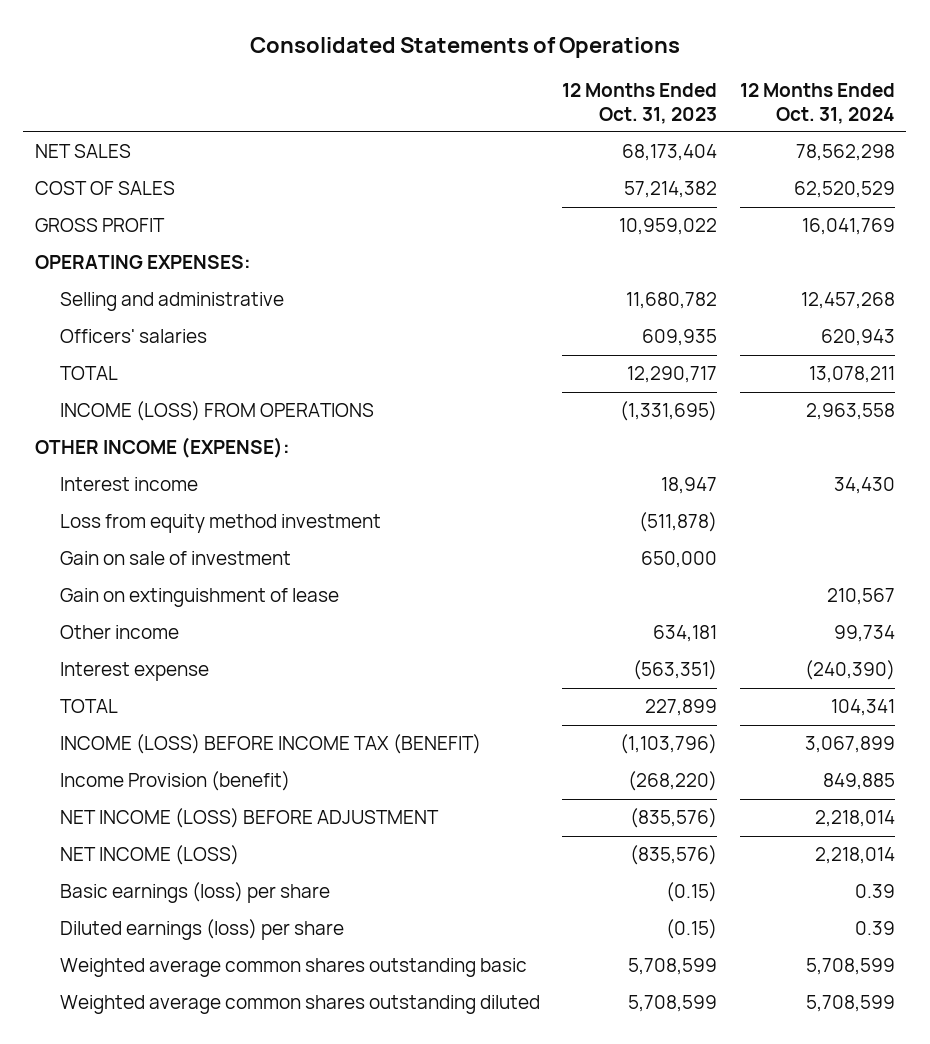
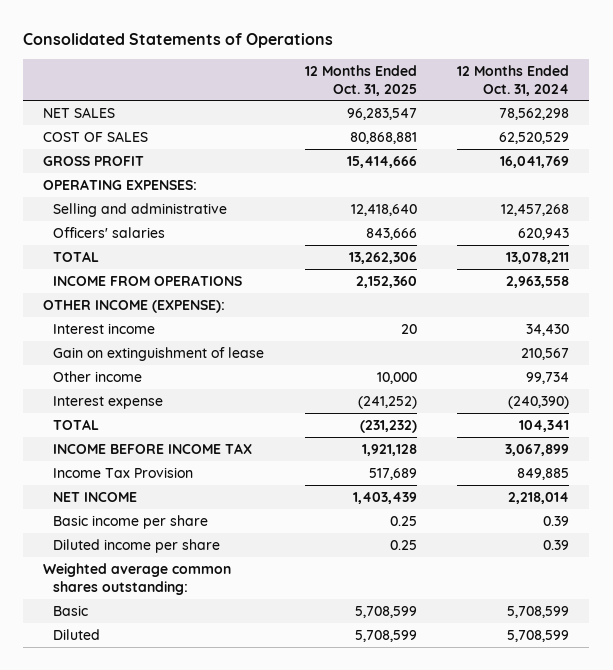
- | 12 Months Ended Oct. 31, 2023 | 12 Months Ended Oct. 31, 2024
+ | 12 Months Ended Oct. 31, 2025 | 12 Months Ended Oct. 31, 2024
- INCOME (LOSS) FROM OPERATIONS | (1,331,695) | 2,963,558
+ INCOME FROM OPERATIONS | 2,152,360 | 2,963,558
- Loss from equity method investment | (511,878) |
- Gain on sale of investment | 650,000 |
- INCOME (LOSS) BEFORE INCOME TAX (BENEFIT) | (1,103,796) | 3,067,899
- Income Provision (benefit) | (268,220) | 849,885
- NET INCOME (LOSS) BEFORE ADJUSTMENT | (835,576) | 2,218,014
- NET INCOME (LOSS) | (835,576) | 2,218,014
- Basic earnings (loss) per share | (0.15) | 0.39
- Diluted earnings (loss) per share | (0.15) | 0.39
- Weighted average common shares outstanding basic | 5,708,599 | 5,708,599
- Weighted average common shares outstanding diluted | 5,708,599 | 5,708,599
+ INCOME BEFORE INCOME TAX | 1,921,128 | 3,067,899
+ Income Tax Provision | 517,689 | 849,885
+ NET INCOME | 1,403,439 | 2,218,014
+ Basic income per share | 0.25 | 0.39
+ Diluted income per share | 0.25 | 0.39
+ Weighted average common shares outstanding:
+ Basic | 5,708,599 | 5,708,599
+ Diluted | 5,708,599 | 5,708,599

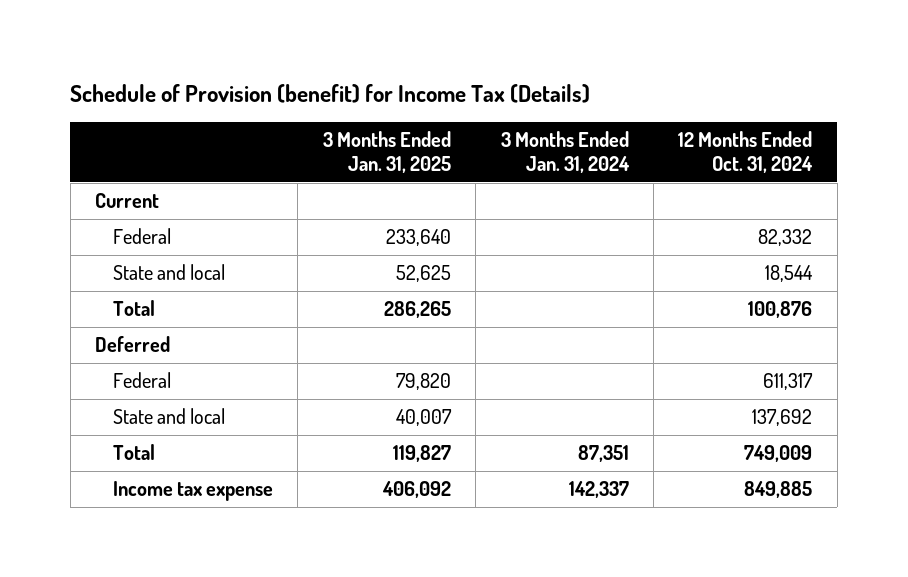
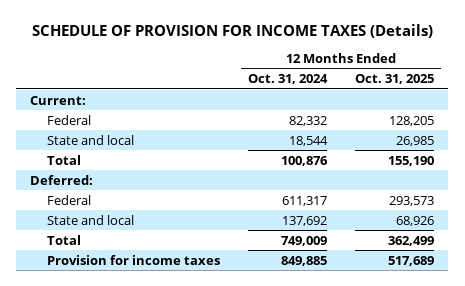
- Schedule of Provision (benefit) for Income Tax (Details)
+ SCHEDULE OF PROVISION FOR INCOME TAXES (Details)
- | 3 Months Ended Jan. 31, 2025 | 3 Months Ended Jan. 31, 2024 | 12 Months Ended Oct. 31, 2024
+ | 12 Months Ended Oct. 31, 2024 | 12 Months Ended Oct. 31, 2025
- Current
+ Current:
- Deferred
+ Deferred:
- Income tax expense | 406,092 | 142,337 | 849,885
+ Provision for income taxes | 849,885 | 517,689

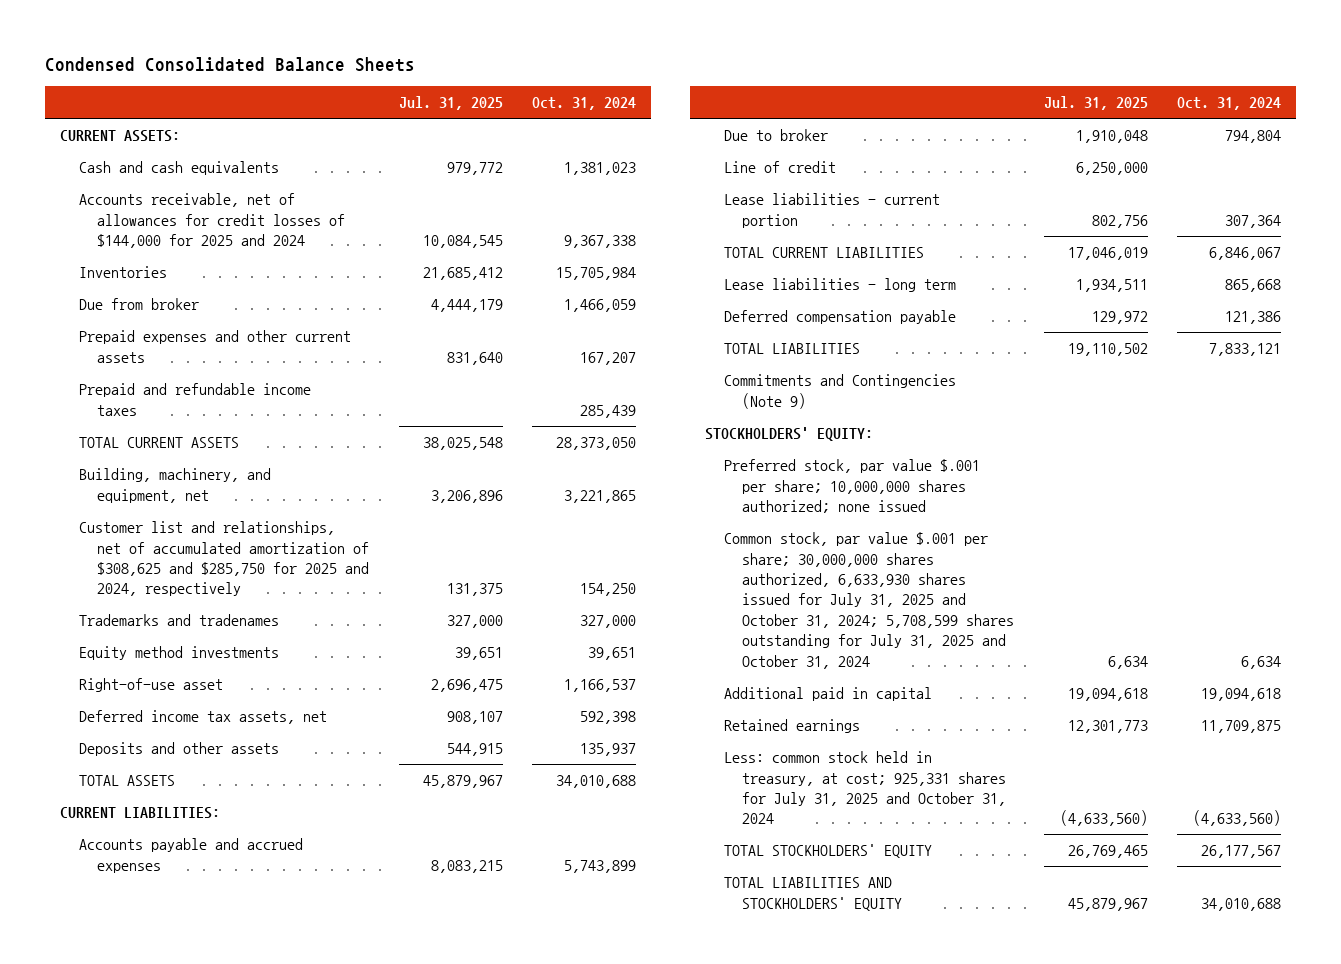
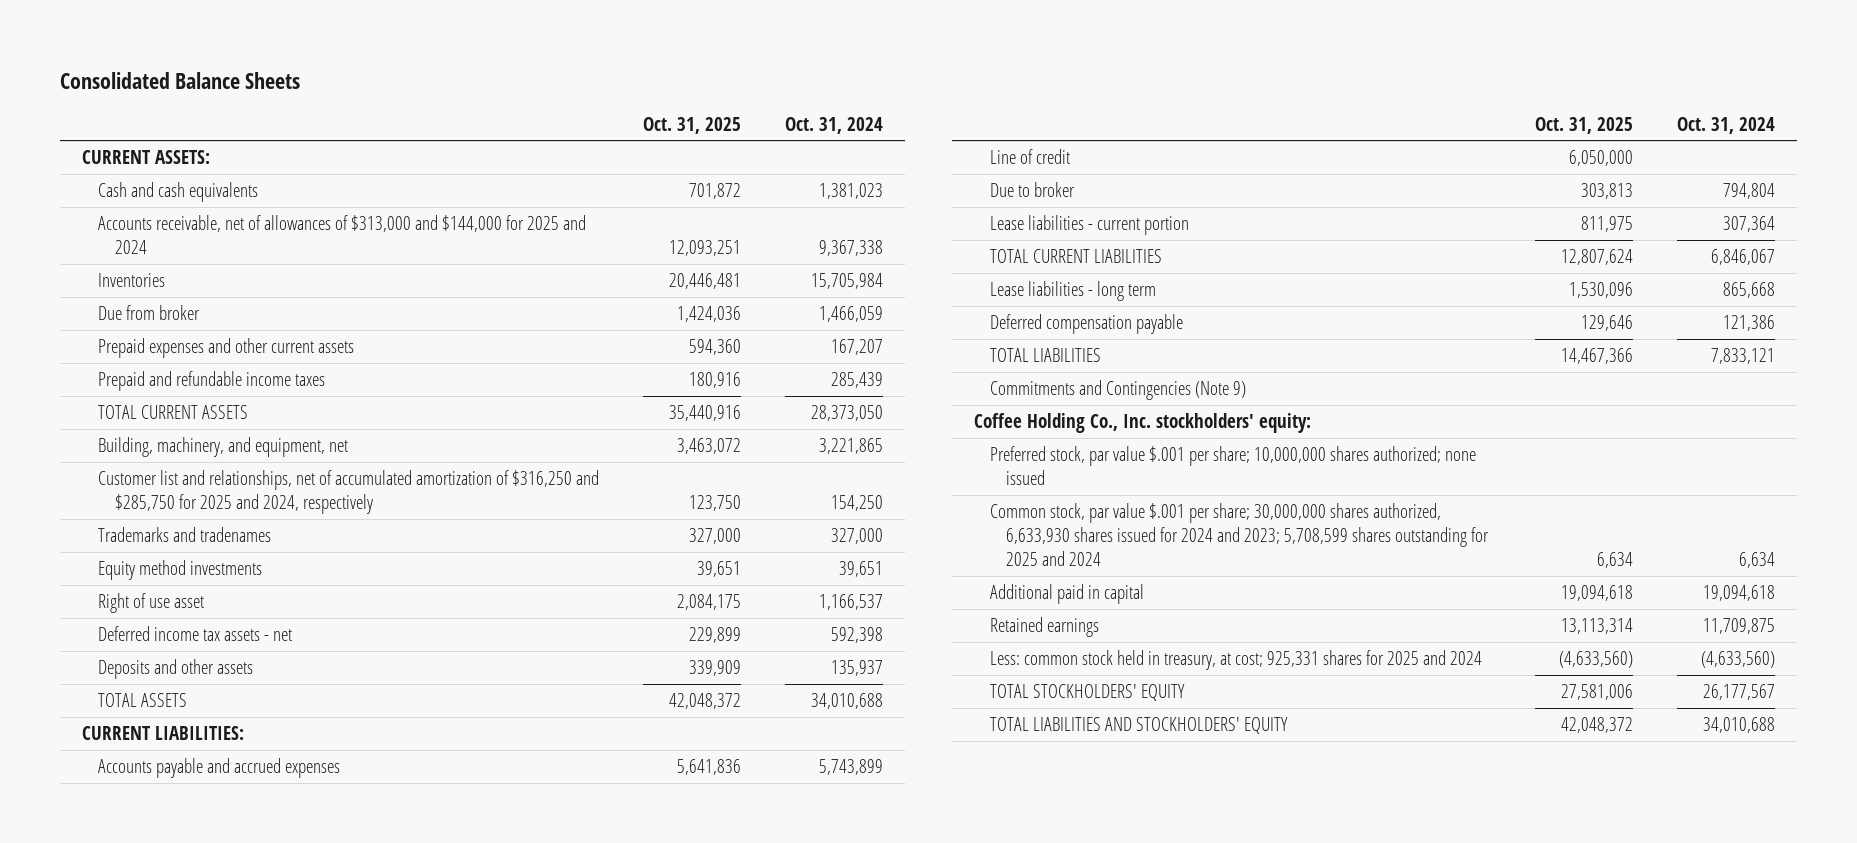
- Condensed Consolidated Balance Sheets
+ Consolidated Balance Sheets
- | Jul. 31, 2025 | Oct. 31, 2024
+ | Oct. 31, 2025 | Oct. 31, 2024
- Accounts receivable, net of allowances for credit losses of $144,000 for 2025 and 2024 | 10,084,545 | 9,367,338
+ Accounts receivable, net of allowances of $313,000 and $144,000 for 2025 and 2024 | 12,093,251 | 9,367,338
- Customer list and relationships, net of accumulated amortization of $308,625 and $285,750 for 2025 and 2024, respectively | 131,375 | 154,250
+ Customer list and relationships, net of accumulated amortization of $316,250 and $285,750 for 2025 and 2024, respectively | 123,750 | 154,250
- Right-of-use asset | 2,696,475 | 1,166,537
- Deferred income tax assets, net | 908,107 | 592,398
+ Right of use asset | 2,084,175 | 1,166,537
+ Deferred income tax assets - net | 229,899 | 592,398
moved down: Due to broker | 303,813 | 794,804
- STOCKHOLDERS' EQUITY:
+ Coffee Holding Co., Inc. stockholders' equity:
- Common stock, par value $.001 per share; 30,000,000 shares authorized, 6,633,930 shares issued for July 31, 2025 and October 31, 2024; 5,708,599 shares outstanding for July 31, 2025 and October 31, 2024 | 6,634 | 6,634
+ Common stock, par value $.001 per share; 30,000,000 shares authorized, 6,633,930 shares issued for 2024 and 2023; 5,708,599 shares outstanding for 2025 and 2024 | 6,634 | 6,634
- Less: common stock held in treasury, at cost; 925,331 shares for July 31, 2025 and October 31, 2024 | (4,633,560) | (4,633,560)
+ Less: common stock held in treasury, at cost; 925,331 shares for 2025 and 2024 | (4,633,560) | (4,633,560)

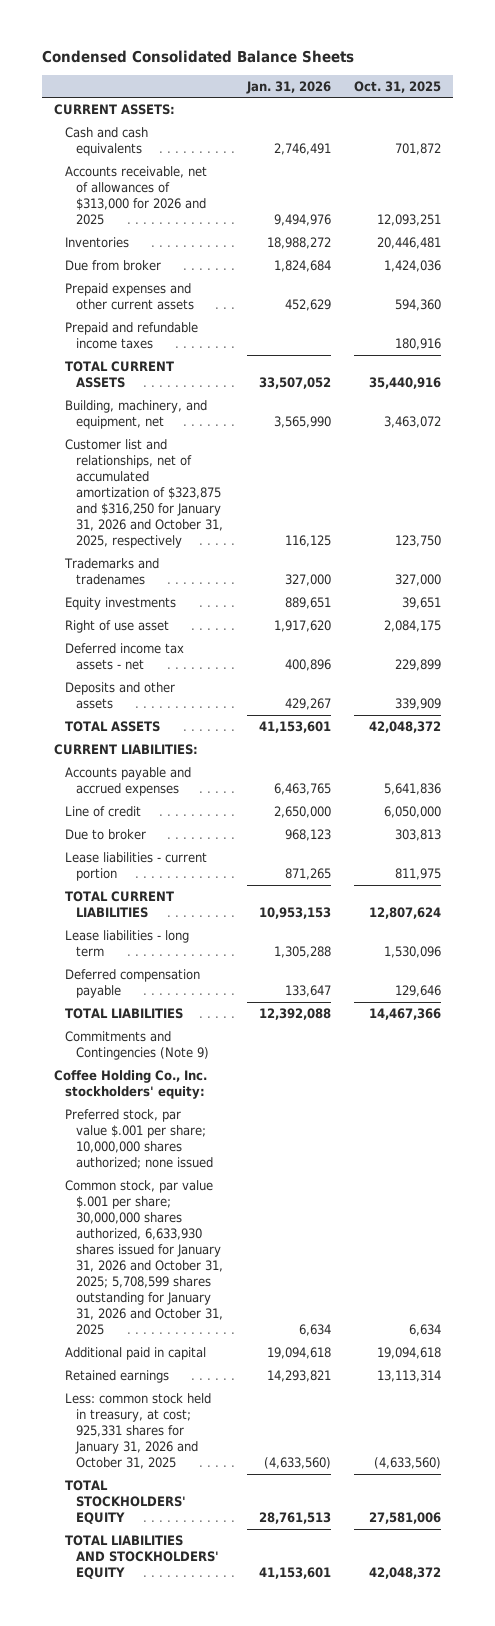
- Consolidated Balance Sheets
+ Condensed Consolidated Balance Sheets
- | Oct. 31, 2025 | Oct. 31, 2024
+ | Jan. 31, 2026 | Oct. 31, 2025
- Accounts receivable, net of allowances of $313,000 and $144,000 for 2025 and 2024 | 12,093,251 | 9,367,338
+ Accounts receivable, net of allowances of $313,000 for 2026 and 2025 | 9,494,976 | 12,093,251
- Customer list and relationships, net of accumulated amortization of $316,250 and $285,750 for 2025 and 2024, respectively | 123,750 | 154,250
+ Customer list and relationships, net of accumulated amortization of $323,875 and $316,250 for January 31, 2026 and October 31, 2025, respectively | 116,125 | 123,750
- Equity method investments | 39,651 | 39,651
+ Equity investments | 889,651 | 39,651
- Common stock, par value $.001 per share; 30,000,000 shares authorized, 6,633,930 shares issued for 2024 and 2023; 5,708,599 shares outstanding for 2025 and 2024 | 6,634 | 6,634
+ Common stock, par value $.001 per share; 30,000,000 shares authorized, 6,633,930 shares issued for January 31, 2026 and October 31, 2025; 5,708,599 shares outstanding for January 31, 2026 and October 31, 2025 | 6,634 | 6,634
- Less: common stock held in treasury, at cost; 925,331 shares for 2025 and 2024 | (4,633,560) | (4,633,560)
+ Less: common stock held in treasury, at cost; 925,331 shares for January 31, 2026 and October 31, 2025 | (4,633,560) | (4,633,560)

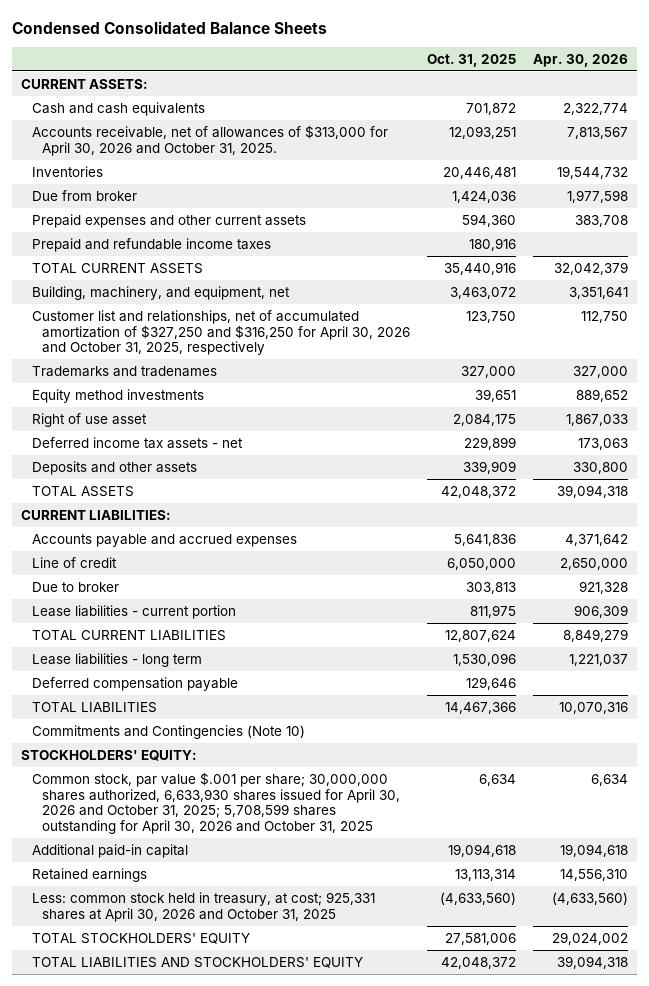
- | Jan. 31, 2026 | Oct. 31, 2025
+ | Oct. 31, 2025 | Apr. 30, 2026
- Accounts receivable, net of allowances of $313,000 for 2026 and 2025 | 9,494,976 | 12,093,251
+ Accounts receivable, net of allowances of $313,000 for April 30, 2026 and October 31, 2025. | 12,093,251 | 7,813,567
- Customer list and relationships, net of accumulated amortization of $323,875 and $316,250 for January 31, 2026 and October 31, 2025, respectively | 116,125 | 123,750
+ Customer list and relationships, net of accumulated amortization of $327,250 and $316,250 for April 30, 2026 and October 31, 2025, respectively | 123,750 | 112,750
- Equity investments | 889,651 | 39,651
+ Equity method investments | 39,651 | 889,652
- Commitments and Contingencies (Note 9)
- Coffee Holding Co., Inc. stockholders' equity:
- Preferred stock, par value $.001 per share; 10,000,000 shares authorized; none issued
- Common stock, par value $.001 per share; 30,000,000 shares authorized, 6,633,930 shares issued for January 31, 2026 and October 31, 2025; 5,708,599 shares outstanding for January 31, 2026 and October 31, 2025 | 6,634 | 6,634
- Additional paid in capital | 19,094,618 | 19,094,618
+ Commitments and Contingencies (Note 10)
+ STOCKHOLDERS' EQUITY:
+ Common stock, par value $.001 per share; 30,000,000 shares authorized, 6,633,930 shares issued for April 30, 2026 and October 31, 2025; 5,708,599 shares outstanding for April 30, 2026 and October 31, 2025 | 6,634 | 6,634
+ Additional paid-in capital | 19,094,618 | 19,094,618
- Less: common stock held in treasury, at cost; 925,331 shares for January 31, 2026 and October 31, 2025 | (4,633,560) | (4,633,560)
+ Less: common stock held in treasury, at cost; 925,331 shares at April 30, 2026 and October 31, 2025 | (4,633,560) | (4,633,560)

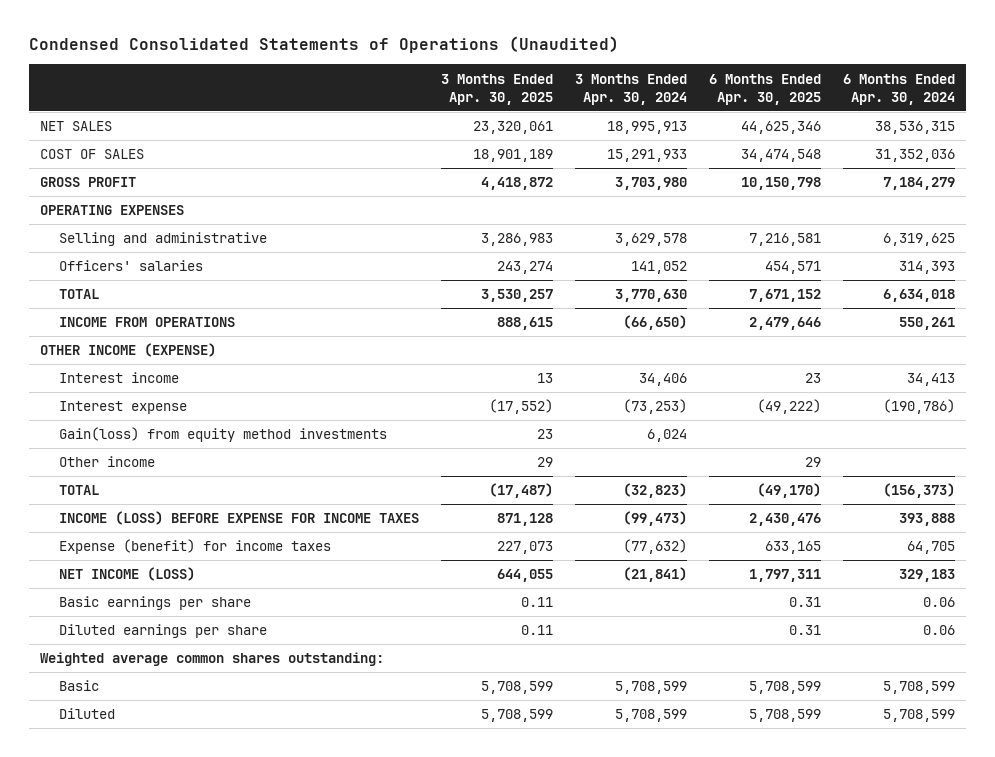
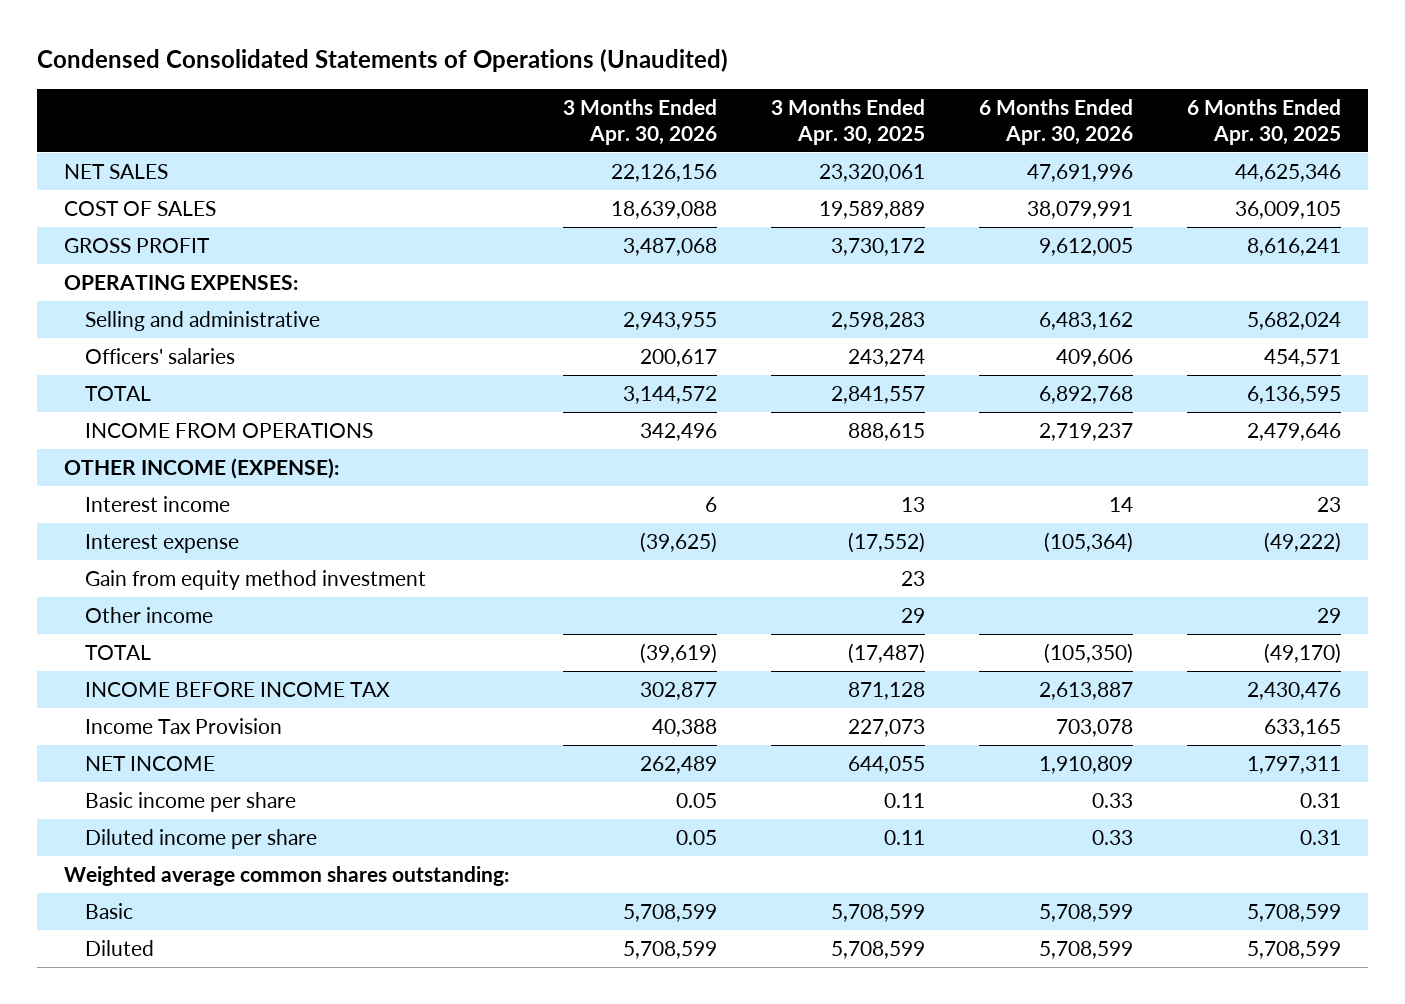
- | 3 Months Ended Apr. 30, 2025 | 3 Months Ended Apr. 30, 2024 | 6 Months Ended Apr. 30, 2025 | 6 Months Ended Apr. 30, 2024
+ | 3 Months Ended Apr. 30, 2026 | 3 Months Ended Apr. 30, 2025 | 6 Months Ended Apr. 30, 2026 | 6 Months Ended Apr. 30, 2025
- COST OF SALES | 18,901,189 | 15,291,933 | 34,474,548 | 31,352,036
- GROSS PROFIT | 4,418,872 | 3,703,980 | 10,150,798 | 7,184,279
- OPERATING EXPENSES
- Selling and administrative | 3,286,983 | 3,629,578 | 7,216,581 | 6,319,625
+ COST OF SALES | 18,639,088 | 19,589,889 | 38,079,991 | 36,009,105
+ GROSS PROFIT | 3,487,068 | 3,730,172 | 9,612,005 | 8,616,241
+ OPERATING EXPENSES:
+ Selling and administrative | 2,943,955 | 2,598,283 | 6,483,162 | 5,682,024
- TOTAL | 3,530,257 | 3,770,630 | 7,671,152 | 6,634,018
+ TOTAL | 3,144,572 | 2,841,557 | 6,892,768 | 6,136,595
- OTHER INCOME (EXPENSE)
+ OTHER INCOME (EXPENSE):
- Gain(loss) from equity method investments | 23 | 6,024 | |
+ Gain from equity method investment | | 23 | |
- INCOME (LOSS) BEFORE EXPENSE FOR INCOME TAXES | 871,128 | (99,473) | 2,430,476 | 393,888
- Expense (benefit) for income taxes | 227,073 | (77,632) | 633,165 | 64,705
- NET INCOME (LOSS) | 644,055 | (21,841) | 1,797,311 | 329,183
- Basic earnings per share | 0.11 | | 0.31 | 0.06
- Diluted earnings per share | 0.11 | | 0.31 | 0.06
+ INCOME BEFORE INCOME TAX | 302,877 | 871,128 | 2,613,887 | 2,430,476
+ Income Tax Provision | 40,388 | 227,073 | 703,078 | 633,165
+ NET INCOME | 262,489 | 644,055 | 1,910,809 | 1,797,311
+ Basic income per share | 0.05 | 0.11 | 0.33 | 0.31
+ Diluted income per share | 0.05 | 0.11 | 0.33 | 0.31

